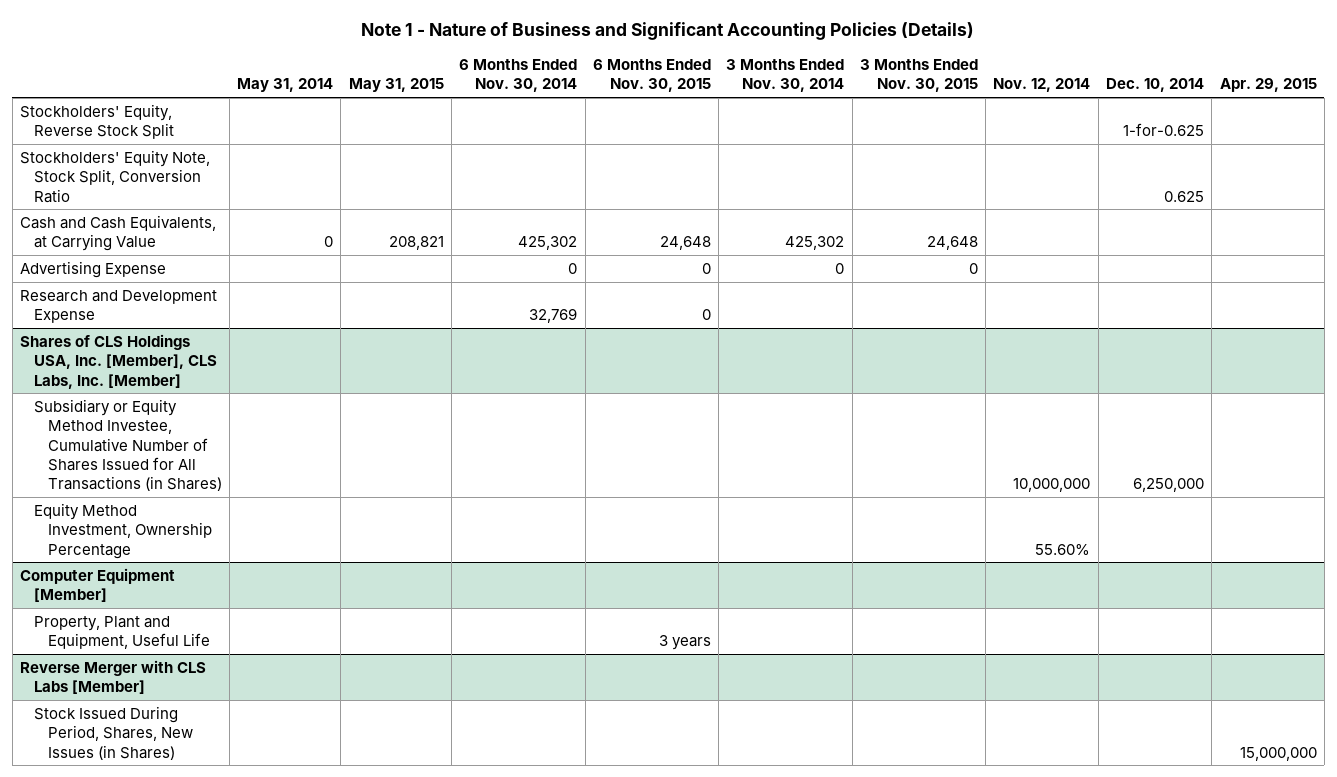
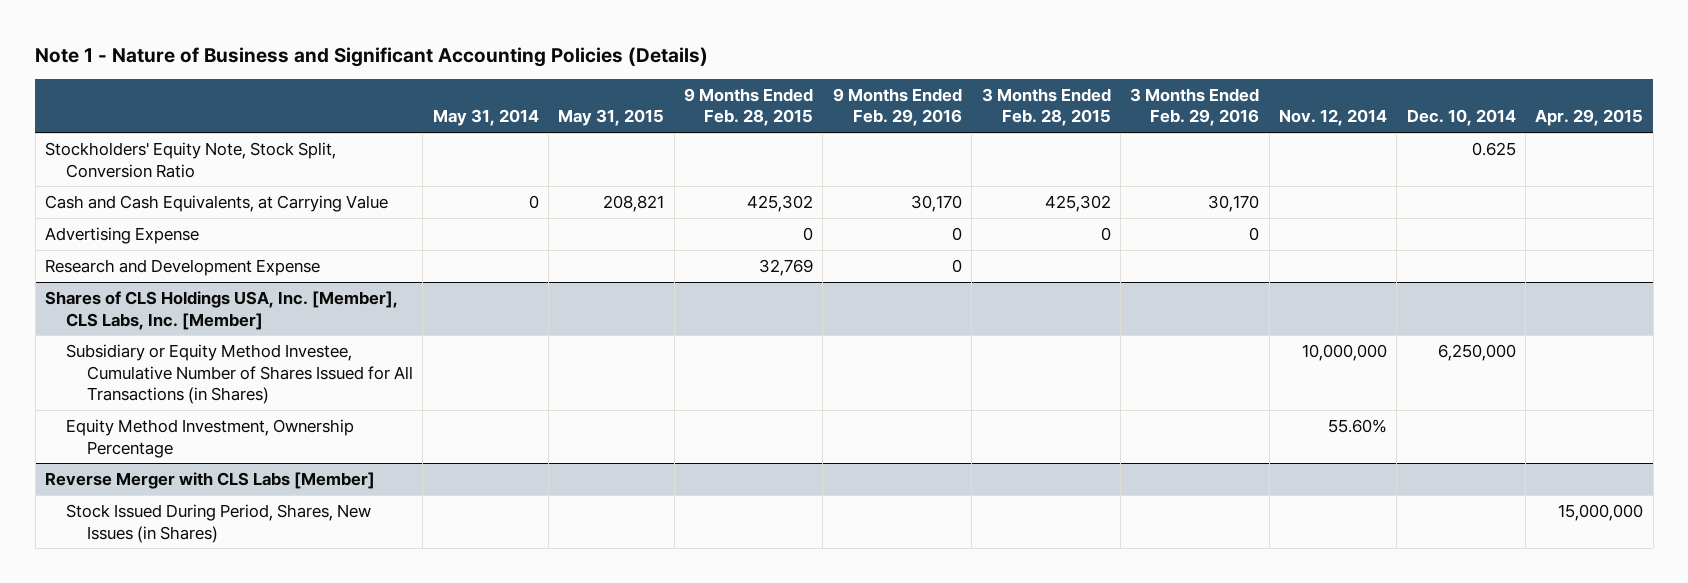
- | May 31, 2014 | May 31, 2015 | 6 Months Ended Nov. 30, 2014 | 6 Months Ended Nov. 30, 2015 | 3 Months Ended Nov. 30, 2014 | 3 Months Ended Nov. 30, 2015 | Nov. 12, 2014 | Dec. 10, 2014 | Apr. 29, 2015
+ | May 31, 2014 | May 31, 2015 | 9 Months Ended Feb. 28, 2015 | 9 Months Ended Feb. 29, 2016 | 3 Months Ended Feb. 28, 2015 | 3 Months Ended Feb. 29, 2016 | Nov. 12, 2014 | Dec. 10, 2014 | Apr. 29, 2015
- Stockholders' Equity, Reverse Stock Split | | | | | | | | 1-for-0.625 |
- Computer Equipment [Member]
- Property, Plant and Equipment, Useful Life | | | | 3 years | | | | |

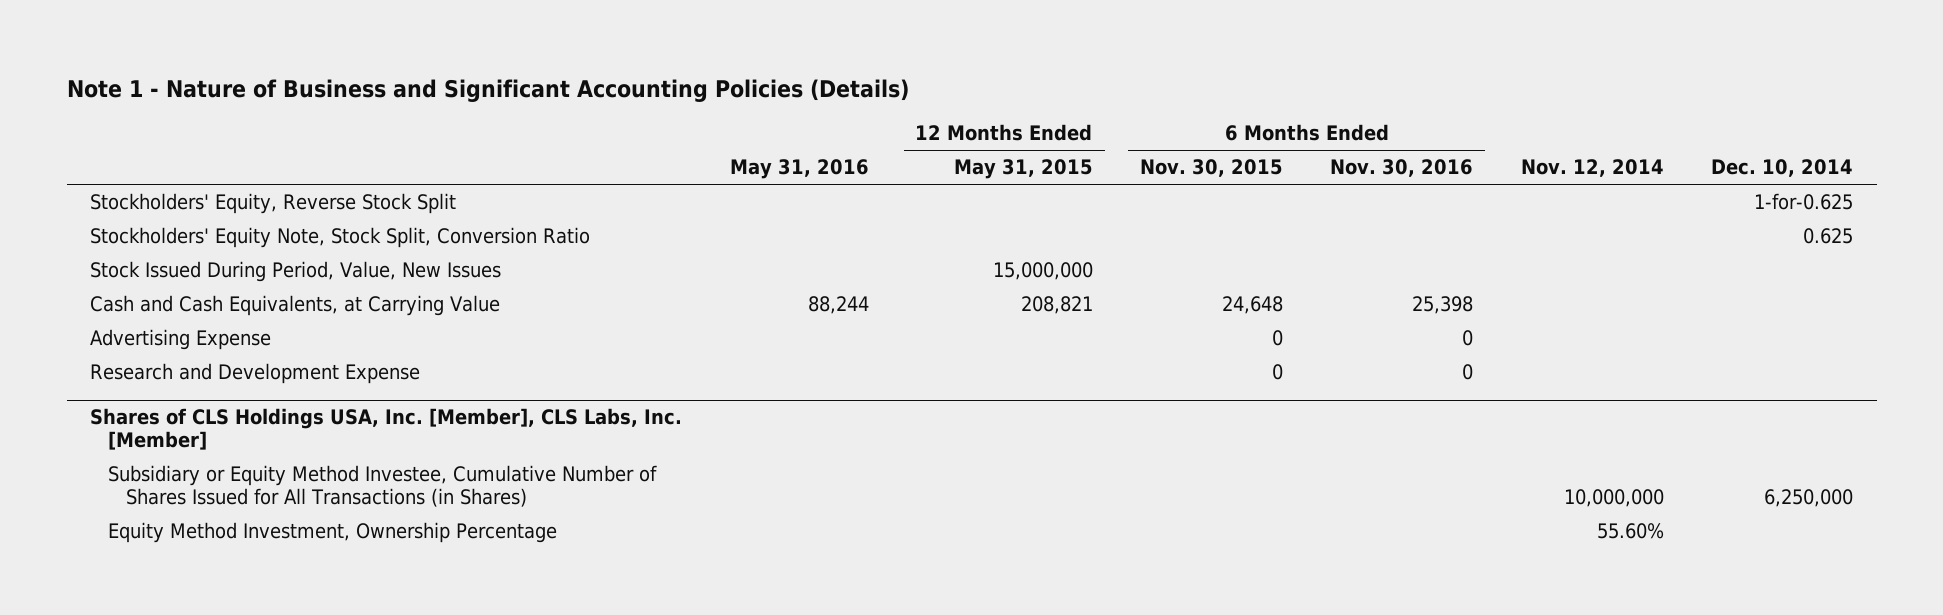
- | May 31, 2014 | May 31, 2015 | 9 Months Ended Feb. 28, 2015 | 9 Months Ended Feb. 29, 2016 | 3 Months Ended Feb. 28, 2015 | 3 Months Ended Feb. 29, 2016 | Nov. 12, 2014 | Dec. 10, 2014 | Apr. 29, 2015
+ | May 31, 2016 | 12 Months Ended May 31, 2015 | 6 Months Ended Nov. 30, 2015 | 6 Months Ended Nov. 30, 2016 | Nov. 12, 2014 | Dec. 10, 2014
+ Stockholders' Equity, Reverse Stock Split | | | | | | 1-for-0.625
+ Stock Issued During Period, Value, New Issues | | 15,000,000 | | | |
- Reverse Merger with CLS Labs [Member]
- Stock Issued During Period, Shares, New Issues (in Shares) | | | | | | | | | 15,000,000

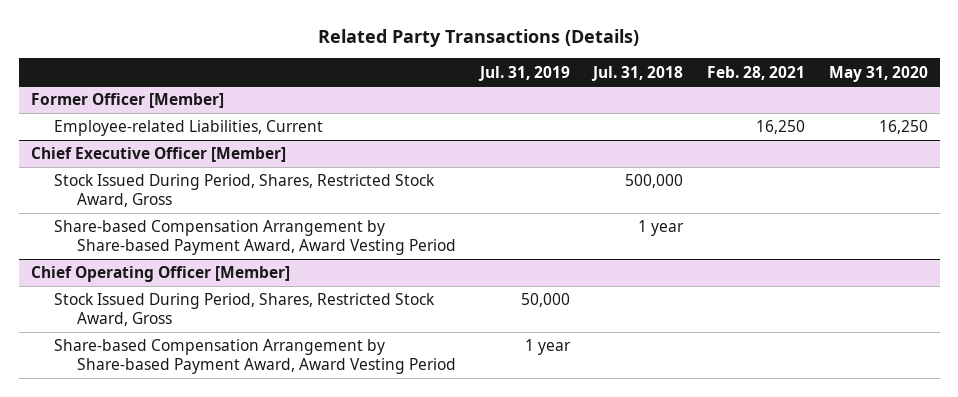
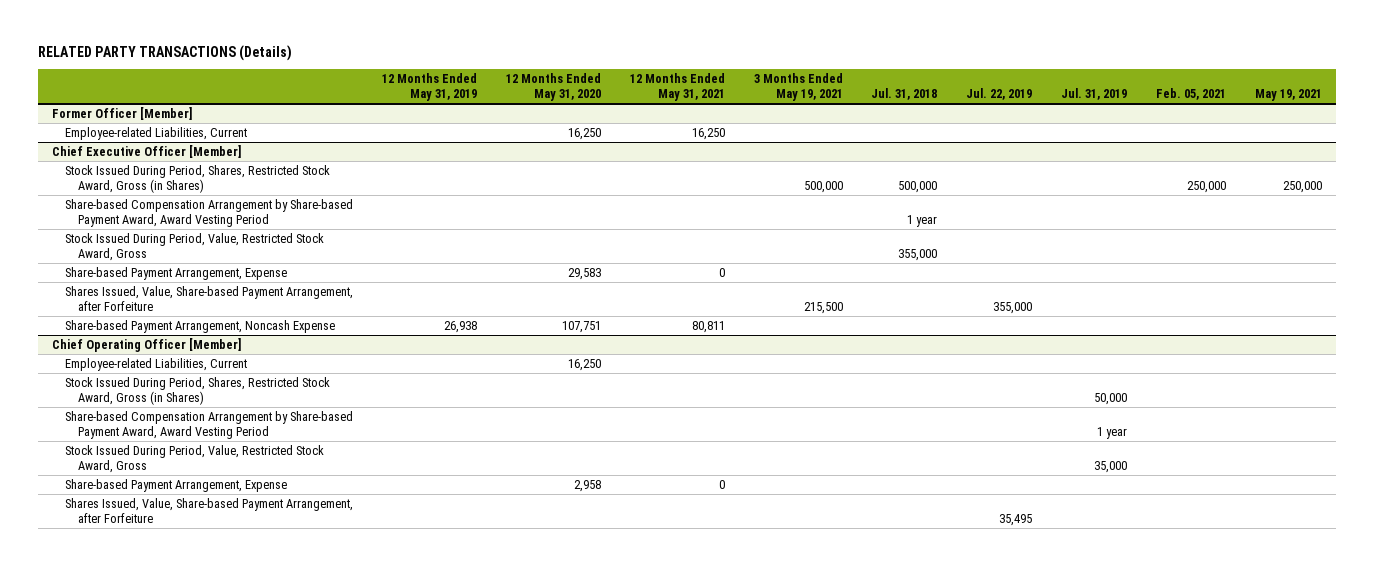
- Related Party Transactions (Details)
+ RELATED PARTY TRANSACTIONS (Details)
- | Jul. 31, 2019 | Jul. 31, 2018 | Feb. 28, 2021 | May 31, 2020
+ | 12 Months Ended May 31, 2019 | 12 Months Ended May 31, 2020 | 12 Months Ended May 31, 2021 | 3 Months Ended May 19, 2021 | Jul. 31, 2018 | Jul. 22, 2019 | Jul. 31, 2019 | Feb. 05, 2021 | May 19, 2021
@ Chief Executive Officer [Member]
- Stock Issued During Period, Shares, Restricted Stock Award, Gross | | 500,000 | |
+ Stock Issued During Period, Shares, Restricted Stock Award, Gross (in Shares) | | | | 500,000 | 500,000 | | | 250,000 | 250,000
+ Stock Issued During Period, Value, Restricted Stock Award, Gross | | | | | 355,000 | | | |
+ Share-based Payment Arrangement, Expense | | 29,583 | 0 | | | | | |
+ Shares Issued, Value, Share-based Payment Arrangement, after Forfeiture | | | | 215,500 | | 355,000 | | |
+ Share-based Payment Arrangement, Noncash Expense | 26,938 | 107,751 | 80,811 | | | | | |
@ Chief Operating Officer [Member]
- Stock Issued During Period, Shares, Restricted Stock Award, Gross | 50,000 | | |
+ Employee-related Liabilities, Current | | 16,250 | | | | | | |
+ Stock Issued During Period, Shares, Restricted Stock Award, Gross (in Shares) | | | | | | | 50,000 | |
+ Stock Issued During Period, Value, Restricted Stock Award, Gross | | | | | | | 35,000 | |
+ Share-based Payment Arrangement, Expense | | 2,958 | 0 | | | | | |
+ Shares Issued, Value, Share-based Payment Arrangement, after Forfeiture | | | | | | 35,495 | | |

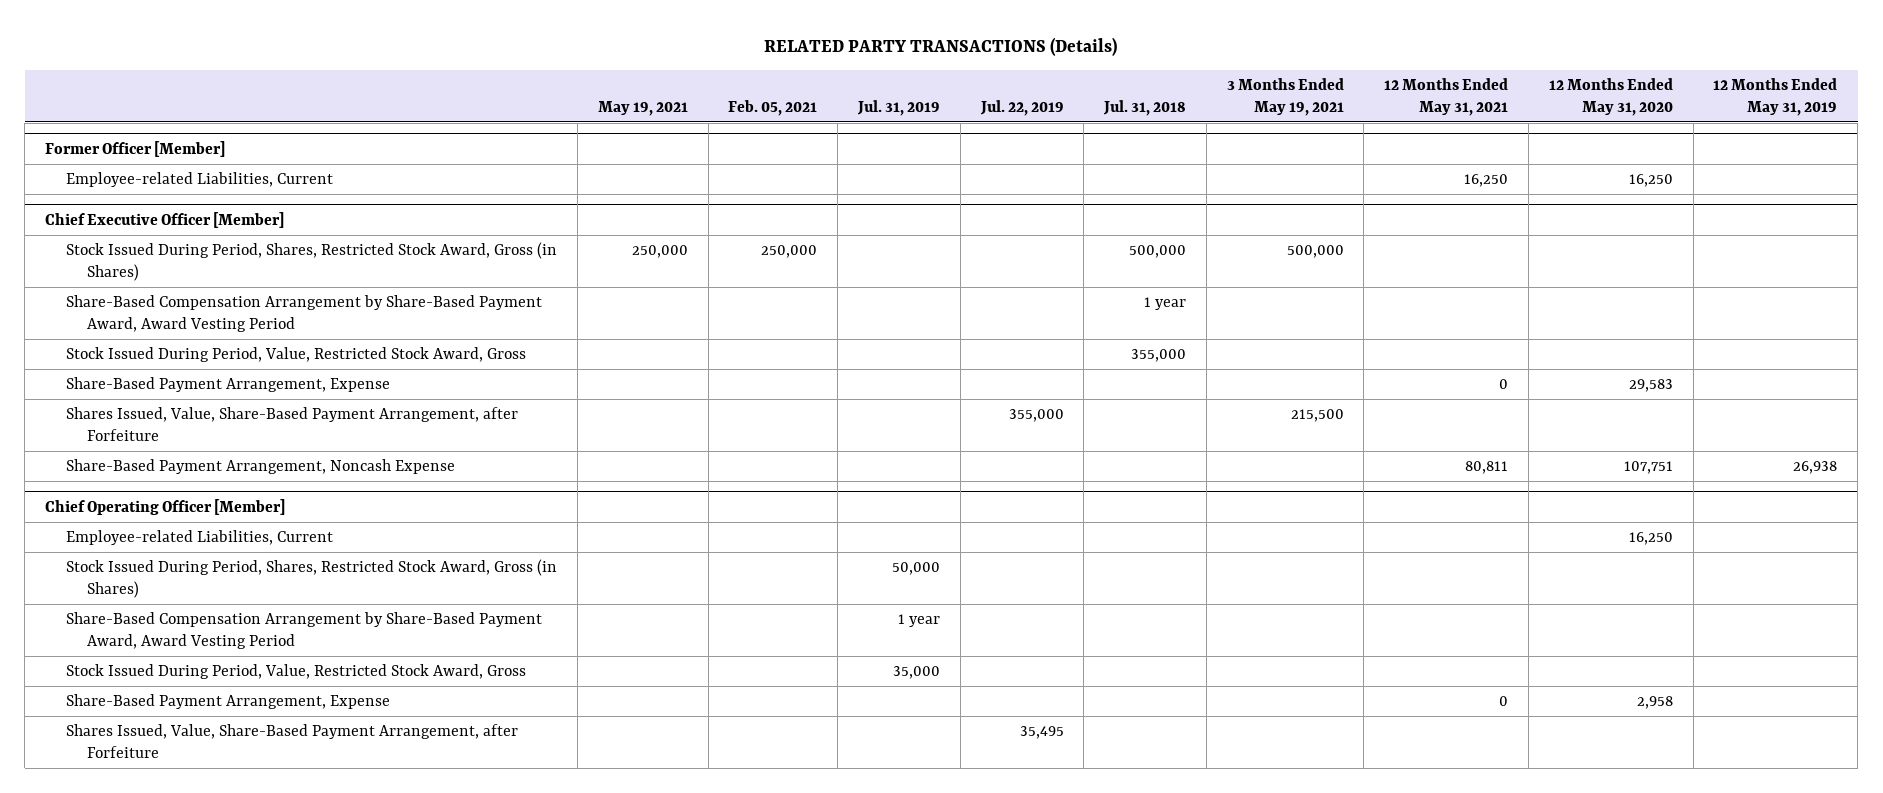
- | 12 Months Ended May 31, 2019 | 12 Months Ended May 31, 2020 | 12 Months Ended May 31, 2021 | 3 Months Ended May 19, 2021 | Jul. 31, 2018 | Jul. 22, 2019 | Jul. 31, 2019 | Feb. 05, 2021 | May 19, 2021
+ | May 19, 2021 | Feb. 05, 2021 | Jul. 31, 2019 | Jul. 22, 2019 | Jul. 31, 2018 | 3 Months Ended May 19, 2021 | 12 Months Ended May 31, 2021 | 12 Months Ended May 31, 2020 | 12 Months Ended May 31, 2019
@ Chief Executive Officer [Member]
- Share-based Compensation Arrangement by Share-based Payment Award, Award Vesting Period | | | | | 1 year | | | |
+ Share-Based Compensation Arrangement by Share-Based Payment Award, Award Vesting Period | | | | | 1 year | | | |
- Share-based Payment Arrangement, Expense | | 29,583 | 0 | | | | | |
- Shares Issued, Value, Share-based Payment Arrangement, after Forfeiture | | | | 215,500 | | 355,000 | | |
- Share-based Payment Arrangement, Noncash Expense | 26,938 | 107,751 | 80,811 | | | | | |
+ Share-Based Payment Arrangement, Expense | | | | | | | 0 | 29,583 |
+ Shares Issued, Value, Share-Based Payment Arrangement, after Forfeiture | | | | 355,000 | | 215,500 | | |
+ Share-Based Payment Arrangement, Noncash Expense | | | | | | | 80,811 | 107,751 | 26,938
@ Chief Operating Officer [Member]
- Share-based Compensation Arrangement by Share-based Payment Award, Award Vesting Period | | | | | | | 1 year | |
+ Share-Based Compensation Arrangement by Share-Based Payment Award, Award Vesting Period | | | 1 year | | | | | |
- Share-based Payment Arrangement, Expense | | 2,958 | 0 | | | | | |
- Shares Issued, Value, Share-based Payment Arrangement, after Forfeiture | | | | | | 35,495 | | |
+ Share-Based Payment Arrangement, Expense | | | | | | | 0 | 2,958 |
+ Shares Issued, Value, Share-Based Payment Arrangement, after Forfeiture | | | | 35,495 | | | | |

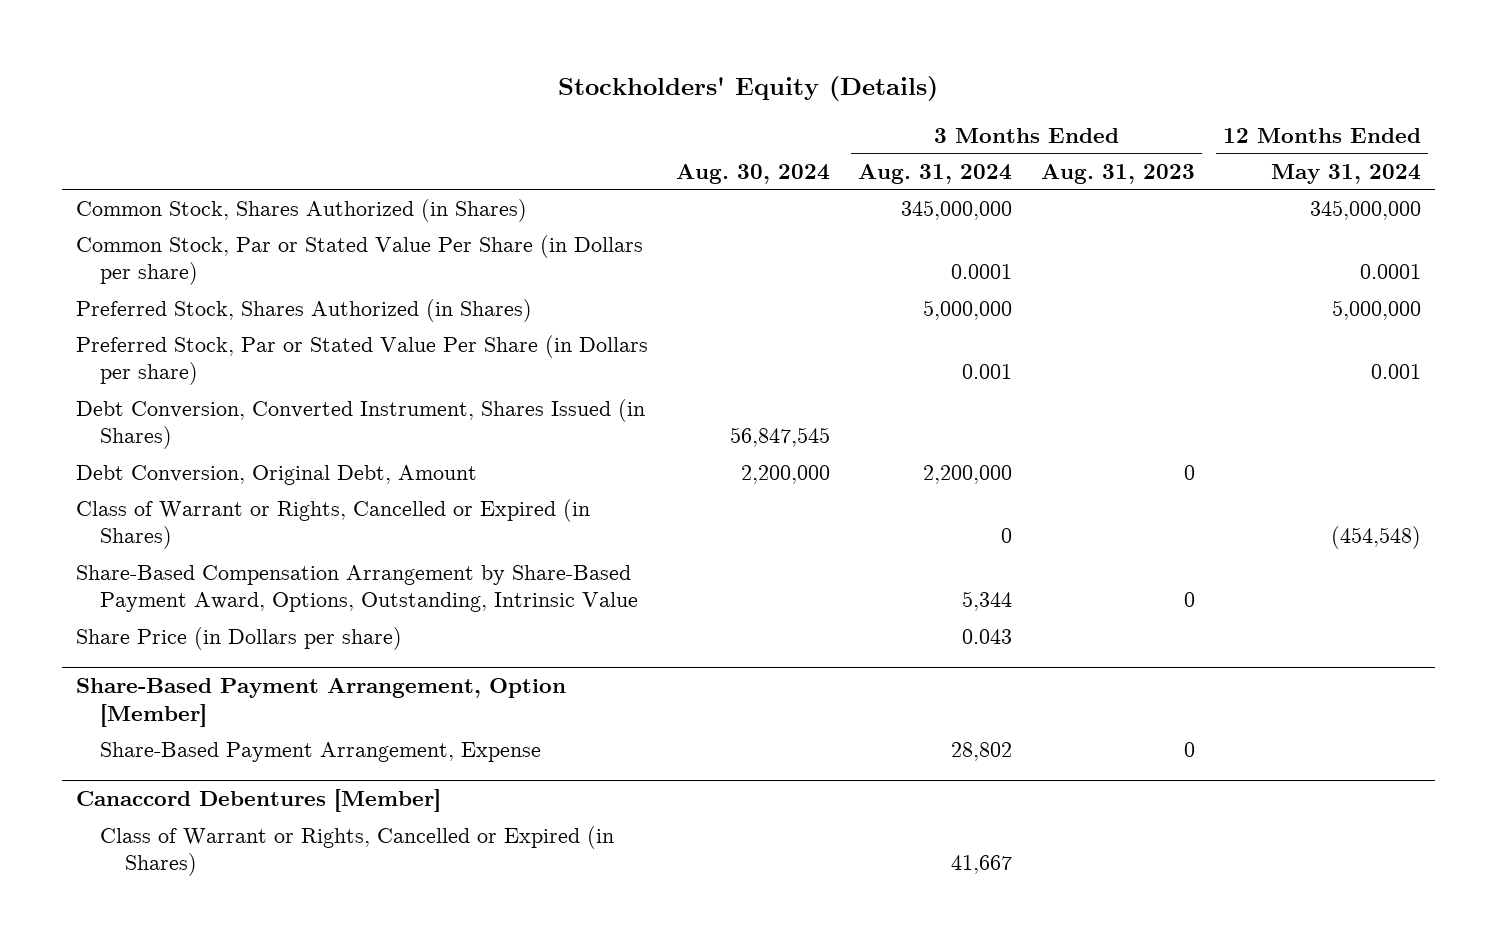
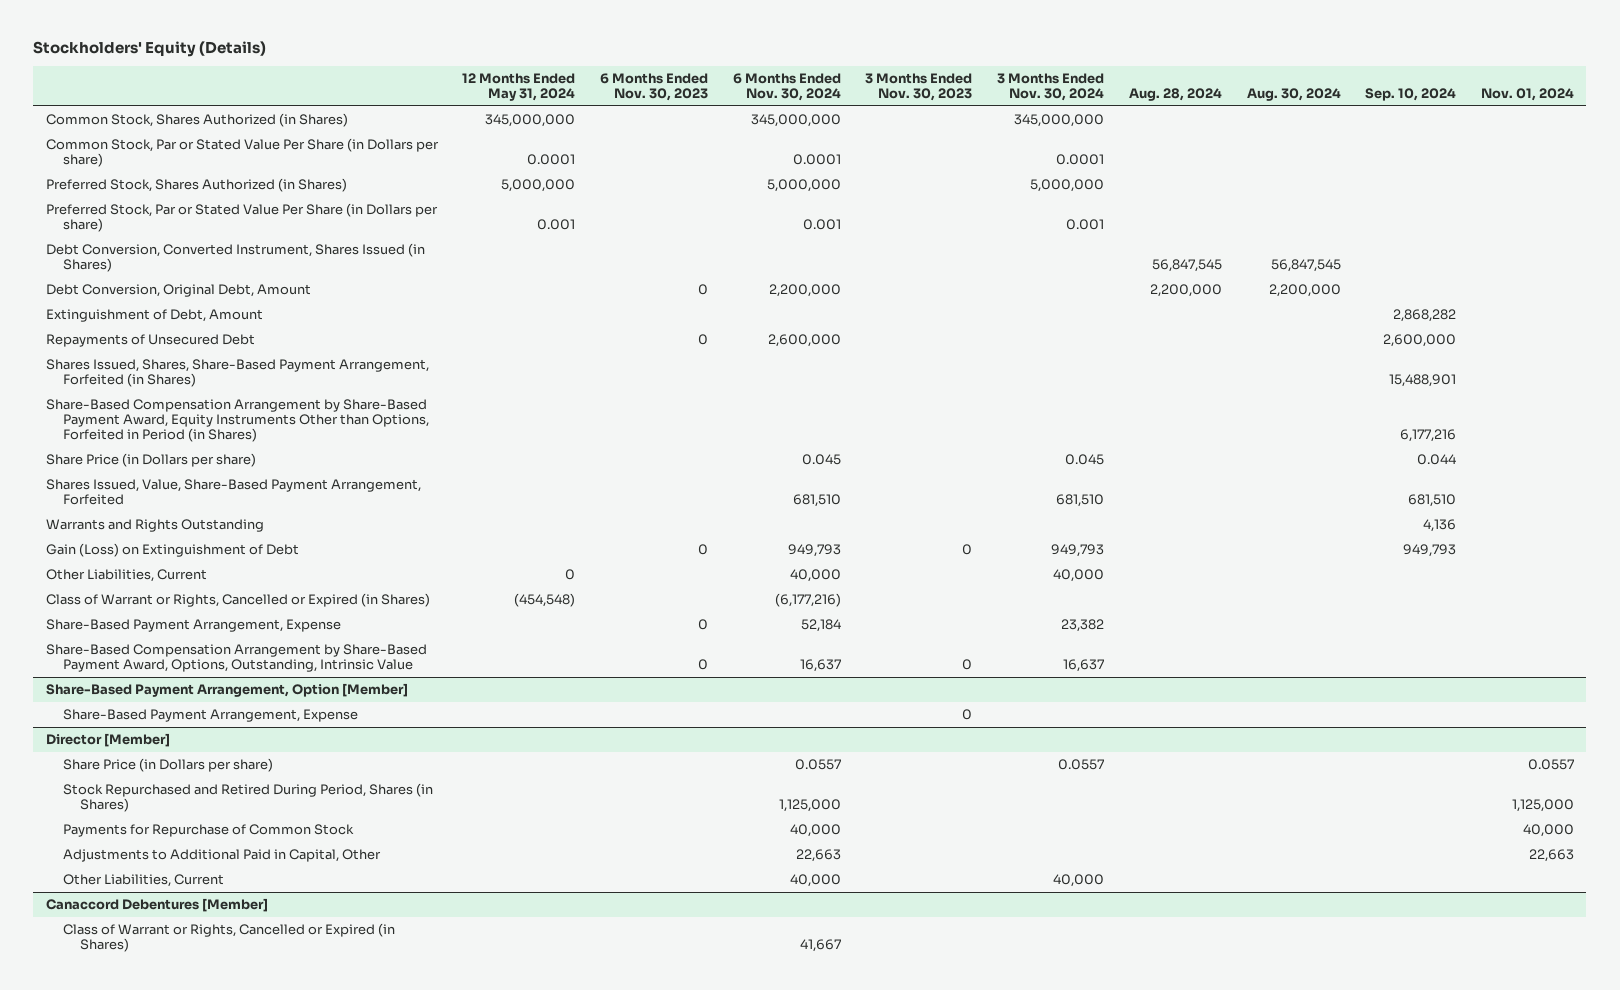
- | Aug. 30, 2024 | 3 Months Ended Aug. 31, 2024 | 3 Months Ended Aug. 31, 2023 | 12 Months Ended May 31, 2024
+ | 12 Months Ended May 31, 2024 | 6 Months Ended Nov. 30, 2023 | 6 Months Ended Nov. 30, 2024 | 3 Months Ended Nov. 30, 2023 | 3 Months Ended Nov. 30, 2024 | Aug. 28, 2024 | Aug. 30, 2024 | Sep. 10, 2024 | Nov. 01, 2024
+ Extinguishment of Debt, Amount | | | | | | | | 2,868,282 |
+ Repayments of Unsecured Debt | | 0 | 2,600,000 | | | | | 2,600,000 |
+ Shares Issued, Shares, Share-Based Payment Arrangement, Forfeited (in Shares) | | | | | | | | 15,488,901 |
+ Share-Based Compensation Arrangement by Share-Based Payment Award, Equity Instruments Other than Options, Forfeited in Period (in Shares) | | | | | | | | 6,177,216 |
moved up: Share Price (in Dollars per share) | | | 0.045 | | 0.045 | | | 0.044 |
+ Shares Issued, Value, Share-Based Payment Arrangement, Forfeited | | | 681,510 | | 681,510 | | | 681,510 |
+ Warrants and Rights Outstanding | | | | | | | | 4,136 |
+ Gain (Loss) on Extinguishment of Debt | | 0 | 949,793 | 0 | 949,793 | | | 949,793 |
+ Other Liabilities, Current | 0 | | 40,000 | | 40,000 | | | |
+ Share-Based Payment Arrangement, Expense | | 0 | 52,184 | | 23,382 | | | |
+ Director [Member]
+ Share Price (in Dollars per share) | | | 0.0557 | | 0.0557 | | | | 0.0557
+ Stock Repurchased and Retired During Period, Shares (in Shares) | | | 1,125,000 | | | | | | 1,125,000
+ Payments for Repurchase of Common Stock | | | 40,000 | | | | | | 40,000
+ Adjustments to Additional Paid in Capital, Other | | | 22,663 | | | | | | 22,663
+ Other Liabilities, Current | | | 40,000 | | 40,000 | | | |

